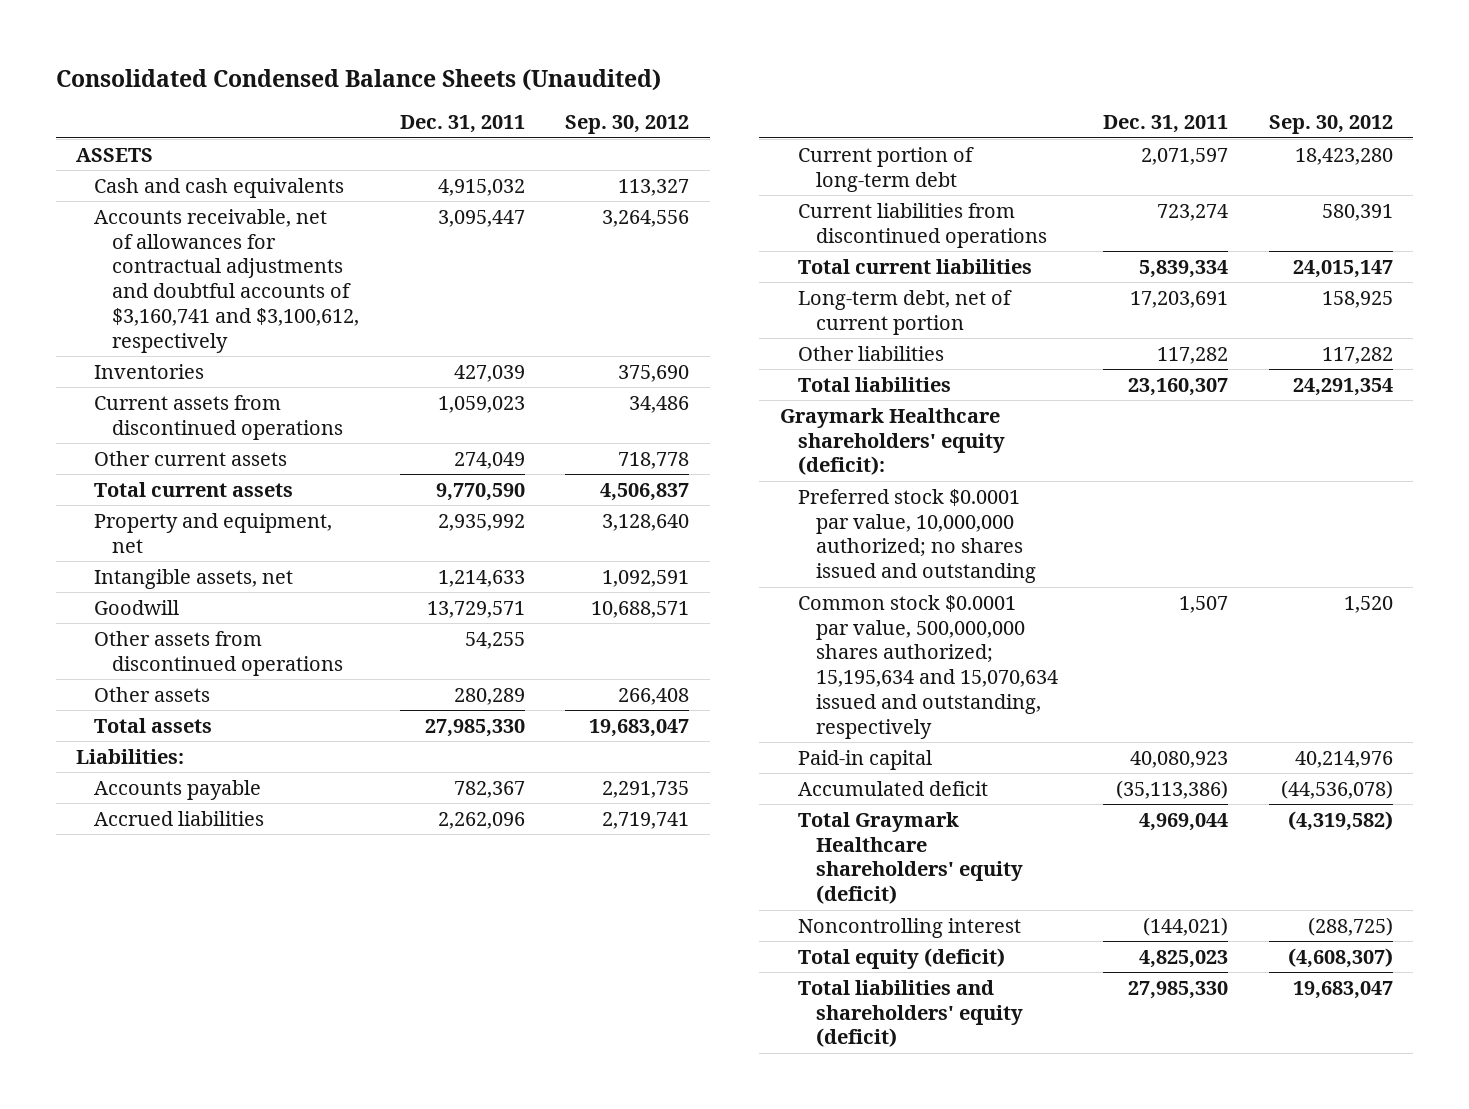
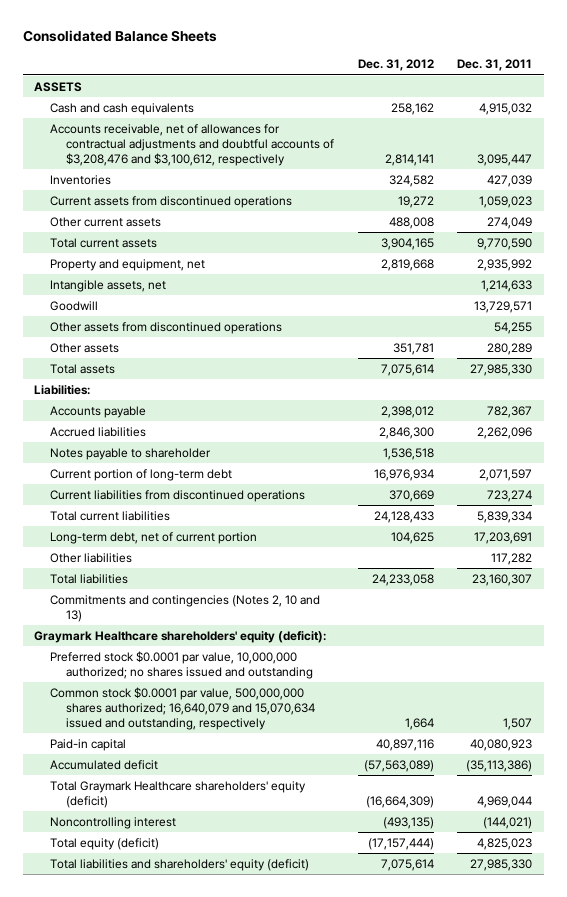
- Consolidated Condensed Balance Sheets (Unaudited)
+ Consolidated Balance Sheets
- | Dec. 31, 2011 | Sep. 30, 2012
+ | Dec. 31, 2012 | Dec. 31, 2011
- Accounts receivable, net of allowances for contractual adjustments and doubtful accounts of $3,160,741 and $3,100,612, respectively | 3,095,447 | 3,264,556
+ Accounts receivable, net of allowances for contractual adjustments and doubtful accounts of $3,208,476 and $3,100,612, respectively | 2,814,141 | 3,095,447
+ Notes payable to shareholder | 1,536,518 |
+ Commitments and contingencies (Notes 2, 10 and 13)
- Common stock $0.0001 par value, 500,000,000 shares authorized; 15,195,634 and 15,070,634 issued and outstanding, respectively | 1,507 | 1,520
+ Common stock $0.0001 par value, 500,000,000 shares authorized; 16,640,079 and 15,070,634 issued and outstanding, respectively | 1,664 | 1,507

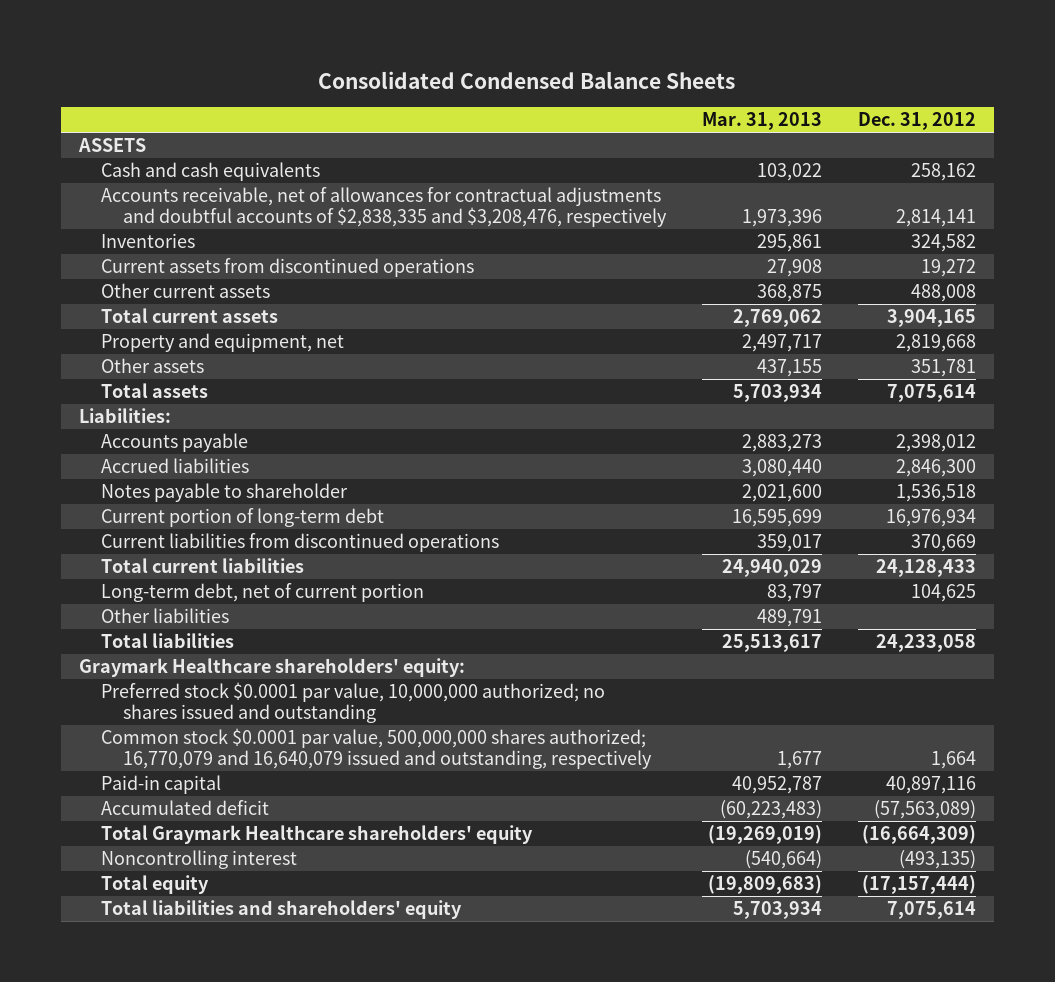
- Consolidated Balance Sheets
+ Consolidated Condensed Balance Sheets
- | Dec. 31, 2012 | Dec. 31, 2011
+ | Mar. 31, 2013 | Dec. 31, 2012
- Accounts receivable, net of allowances for contractual adjustments and doubtful accounts of $3,208,476 and $3,100,612, respectively | 2,814,141 | 3,095,447
+ Accounts receivable, net of allowances for contractual adjustments and doubtful accounts of $2,838,335 and $3,208,476, respectively | 1,973,396 | 2,814,141
- Intangible assets, net | | 1,214,633
- Goodwill | | 13,729,571
- Other assets from discontinued operations | | 54,255
- Commitments and contingencies (Notes 2, 10 and 13)
- Graymark Healthcare shareholders' equity (deficit):
+ Graymark Healthcare shareholders' equity:
- Common stock $0.0001 par value, 500,000,000 shares authorized; 16,640,079 and 15,070,634 issued and outstanding, respectively | 1,664 | 1,507
+ Common stock $0.0001 par value, 500,000,000 shares authorized; 16,770,079 and 16,640,079 issued and outstanding, respectively | 1,677 | 1,664
- Total Graymark Healthcare shareholders' equity (deficit) | (16,664,309) | 4,969,044
+ Total Graymark Healthcare shareholders' equity | (19,269,019) | (16,664,309)
- Total equity (deficit) | (17,157,444) | 4,825,023
- Total liabilities and shareholders' equity (deficit) | 7,075,614 | 27,985,330
+ Total equity | (19,809,683) | (17,157,444)
+ Total liabilities and shareholders' equity | 5,703,934 | 7,075,614

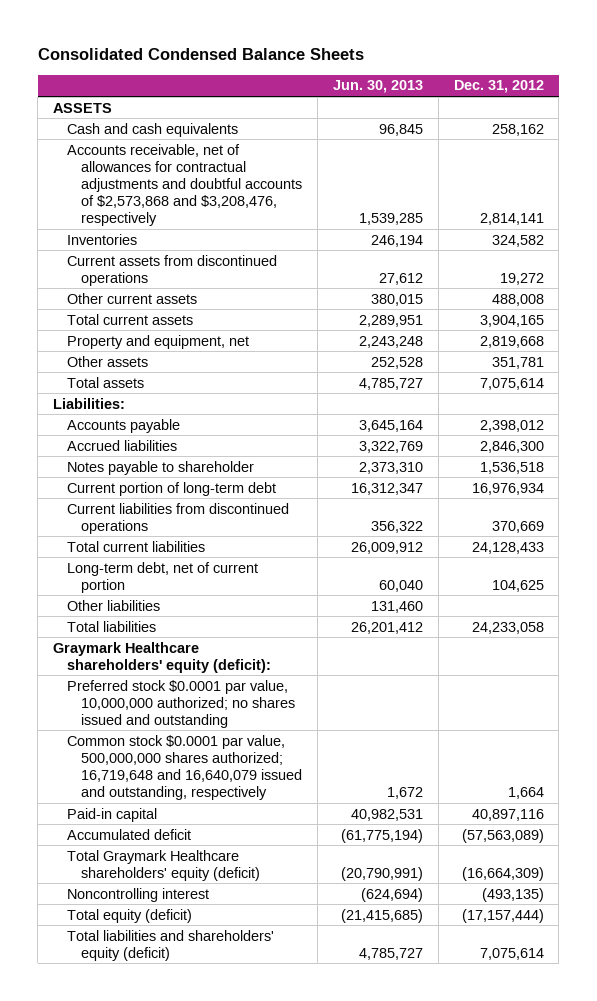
- | Mar. 31, 2013 | Dec. 31, 2012
+ | Jun. 30, 2013 | Dec. 31, 2012
- Accounts receivable, net of allowances for contractual adjustments and doubtful accounts of $2,838,335 and $3,208,476, respectively | 1,973,396 | 2,814,141
+ Accounts receivable, net of allowances for contractual adjustments and doubtful accounts of $2,573,868 and $3,208,476, respectively | 1,539,285 | 2,814,141
- Graymark Healthcare shareholders' equity:
+ Graymark Healthcare shareholders' equity (deficit):
- Common stock $0.0001 par value, 500,000,000 shares authorized; 16,770,079 and 16,640,079 issued and outstanding, respectively | 1,677 | 1,664
+ Common stock $0.0001 par value, 500,000,000 shares authorized; 16,719,648 and 16,640,079 issued and outstanding, respectively | 1,672 | 1,664
- Total Graymark Healthcare shareholders' equity | (19,269,019) | (16,664,309)
+ Total Graymark Healthcare shareholders' equity (deficit) | (20,790,991) | (16,664,309)
- Total equity | (19,809,683) | (17,157,444)
- Total liabilities and shareholders' equity | 5,703,934 | 7,075,614
+ Total equity (deficit) | (21,415,685) | (17,157,444)
+ Total liabilities and shareholders' equity (deficit) | 4,785,727 | 7,075,614

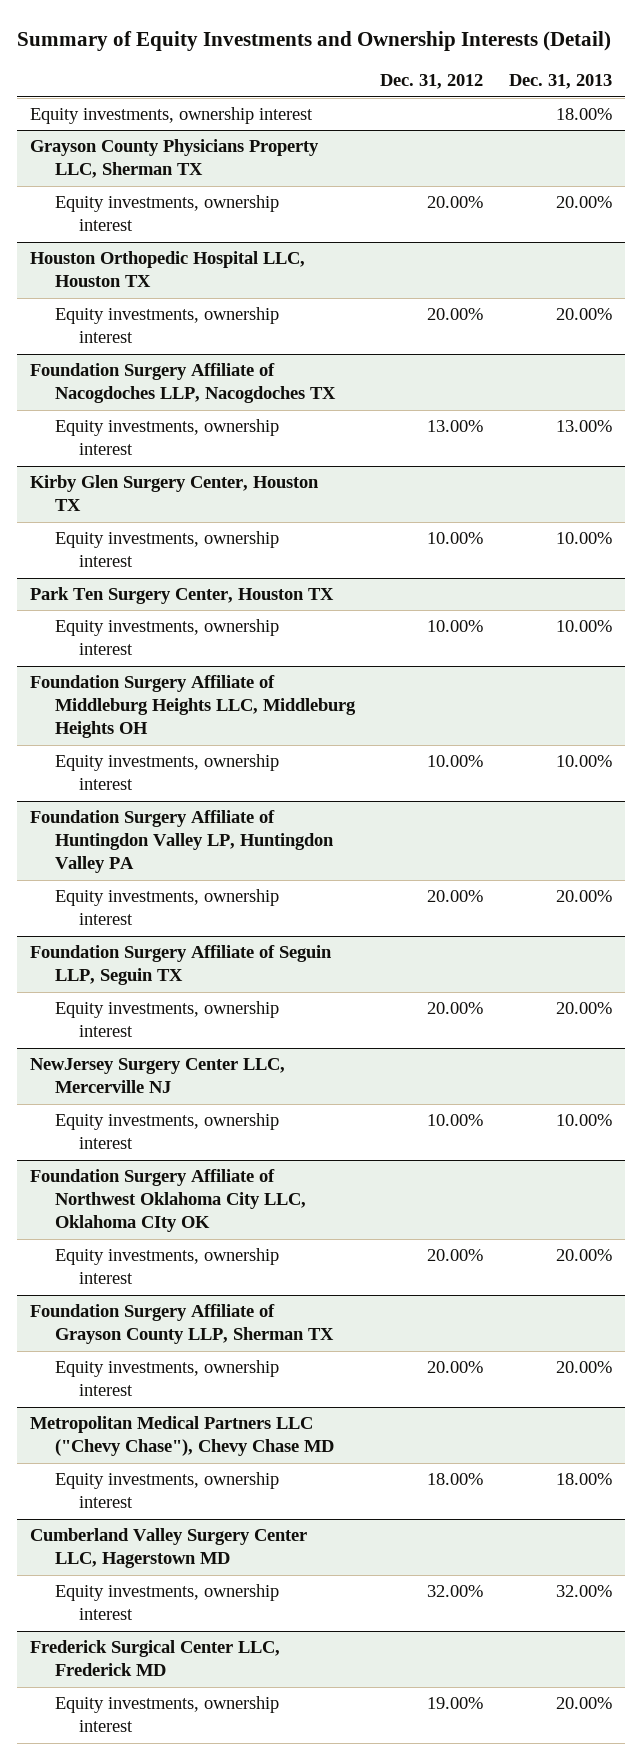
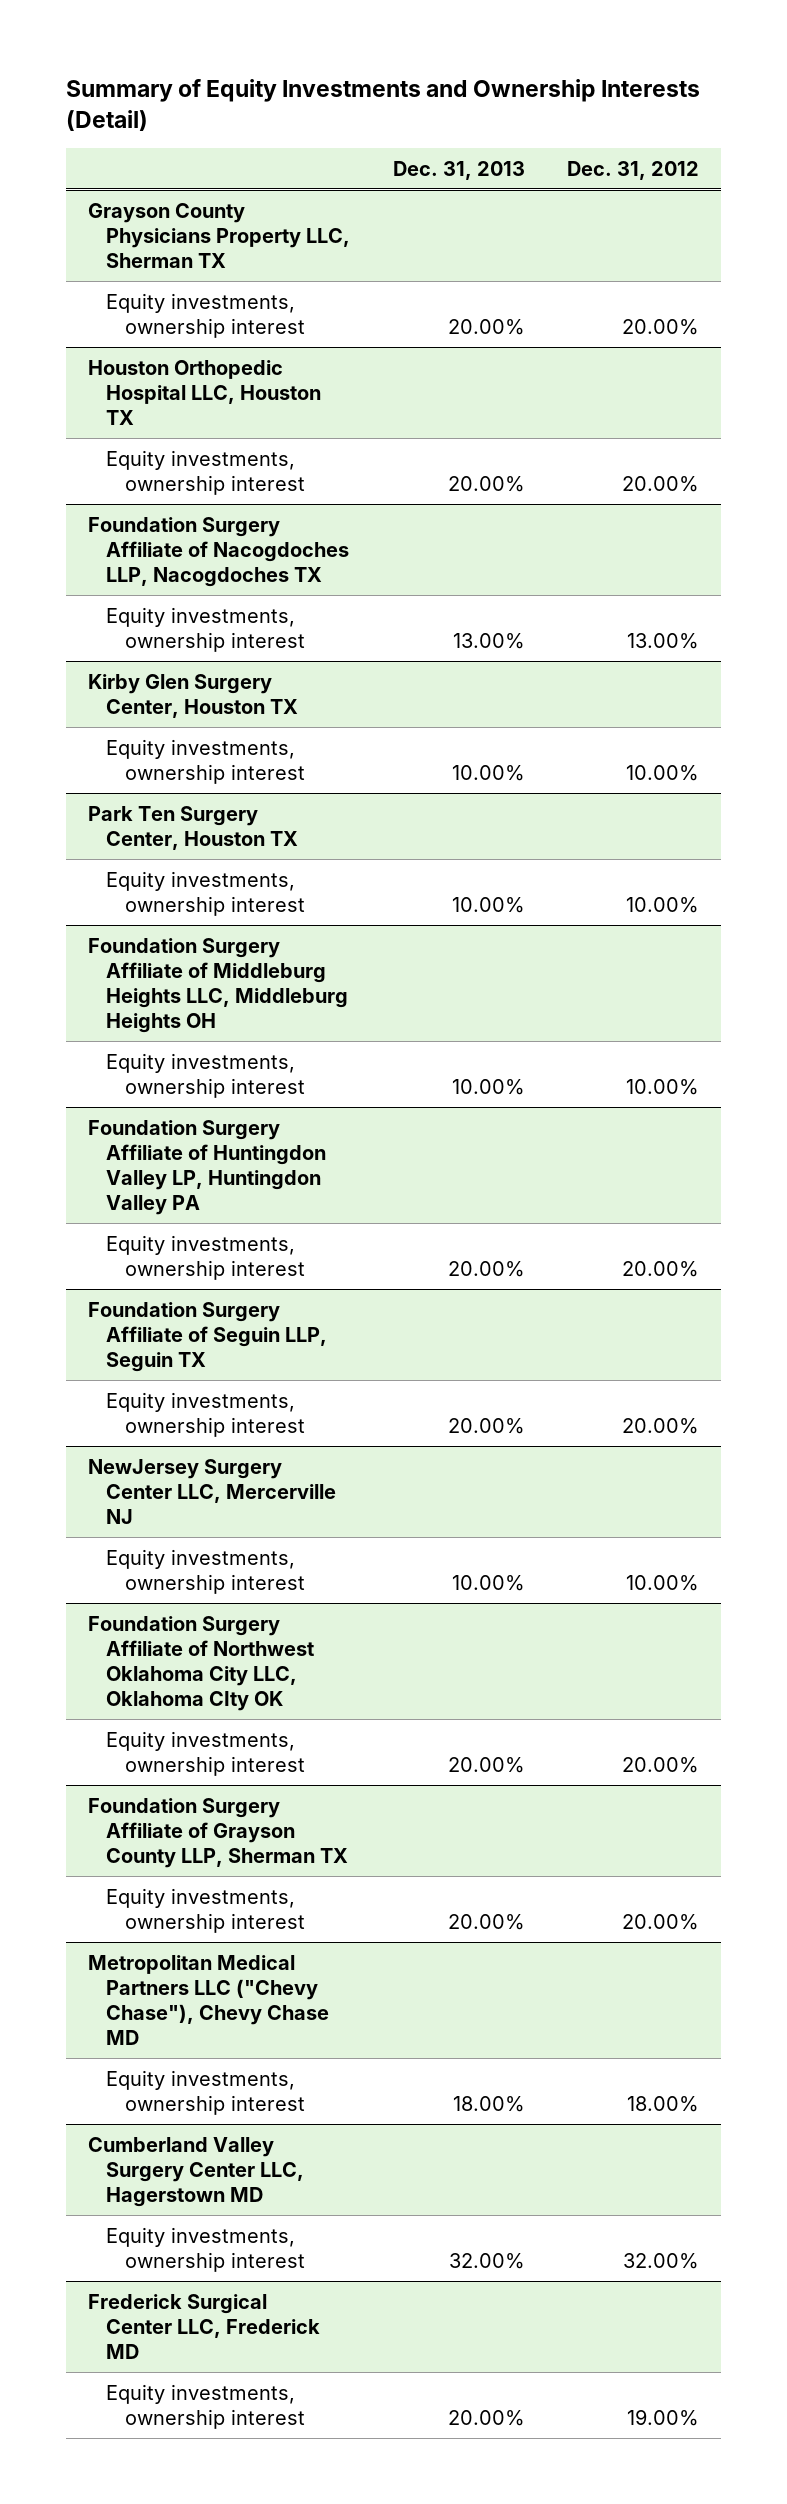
- | Dec. 31, 2012 | Dec. 31, 2013
+ | Dec. 31, 2013 | Dec. 31, 2012
- Equity investments, ownership interest | | 18.00%

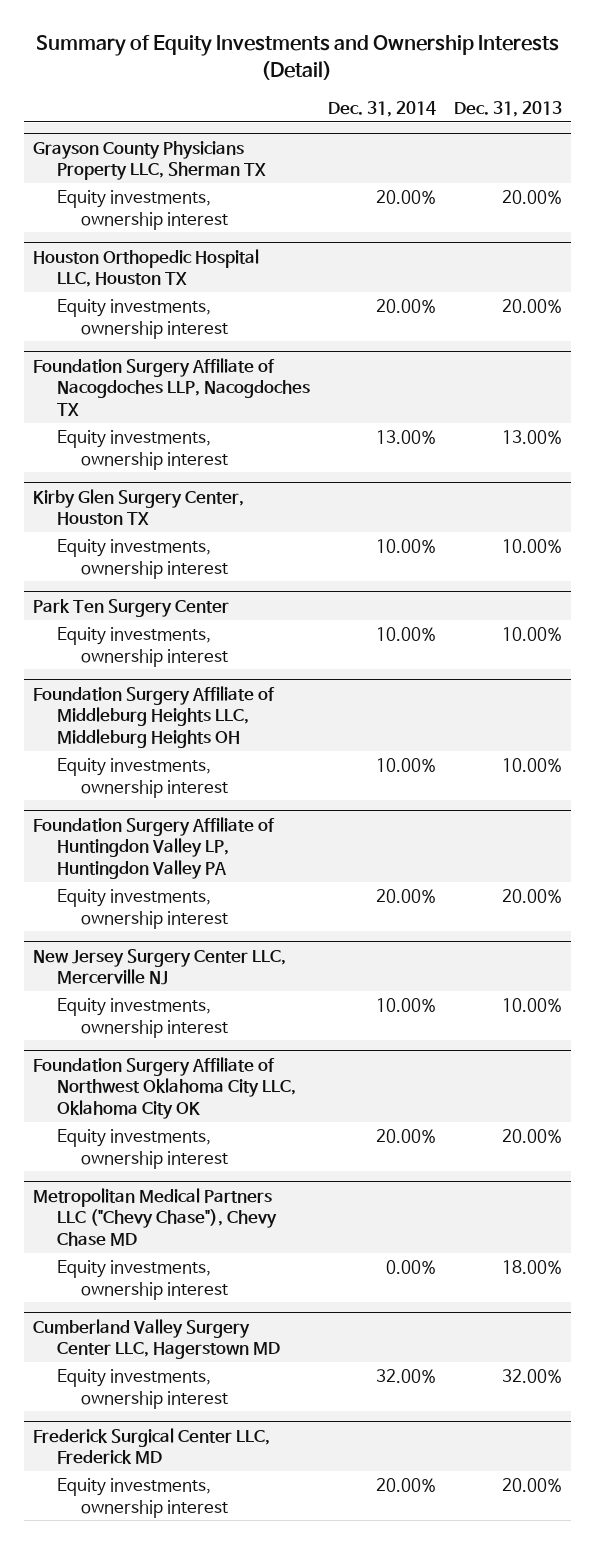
- | Dec. 31, 2013 | Dec. 31, 2012
+ | Dec. 31, 2014 | Dec. 31, 2013
- Park Ten Surgery Center, Houston TX
+ Park Ten Surgery Center
- Foundation Surgery Affiliate of Seguin LLP, Seguin TX
- Equity investments, ownership interest | 20.00% | 20.00%
- NewJersey Surgery Center LLC, Mercerville NJ
+ New Jersey Surgery Center LLC, Mercerville NJ
- Foundation Surgery Affiliate of Northwest Oklahoma City LLC, Oklahoma CIty OK
- Equity investments, ownership interest | 20.00% | 20.00%
- Foundation Surgery Affiliate of Grayson County LLP, Sherman TX
+ Foundation Surgery Affiliate of Northwest Oklahoma City LLC, Oklahoma City OK

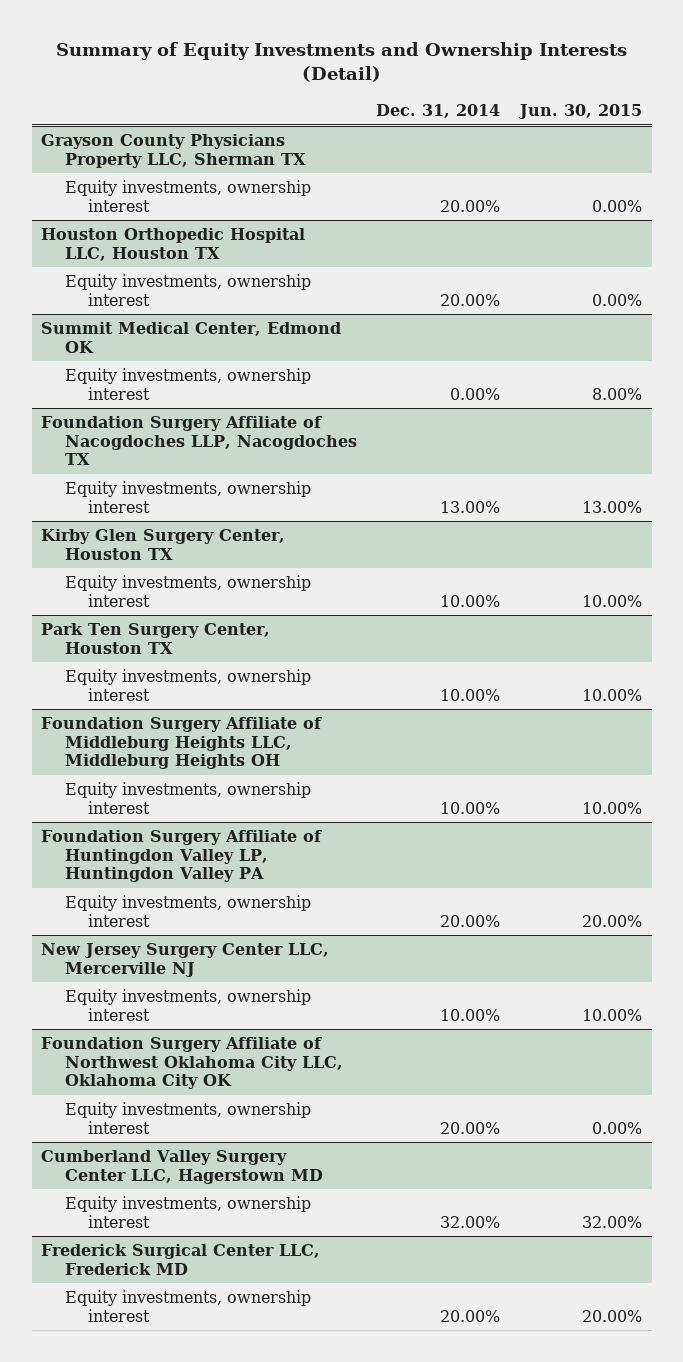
- | Dec. 31, 2014 | Dec. 31, 2013
+ | Dec. 31, 2014 | Jun. 30, 2015
+ Summit Medical Center, Edmond OK
+ Equity investments, ownership interest | 0.00% | 8.00%
- Park Ten Surgery Center
+ Park Ten Surgery Center, Houston TX
- Metropolitan Medical Partners LLC ("Chevy Chase"), Chevy Chase MD
- Equity investments, ownership interest | 0.00% | 18.00%

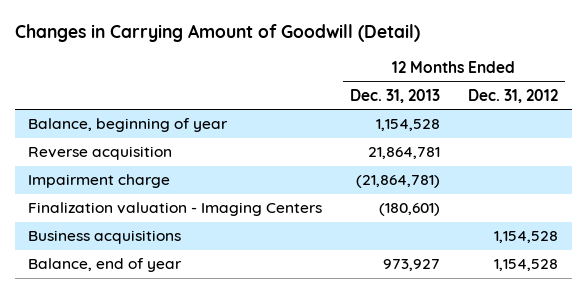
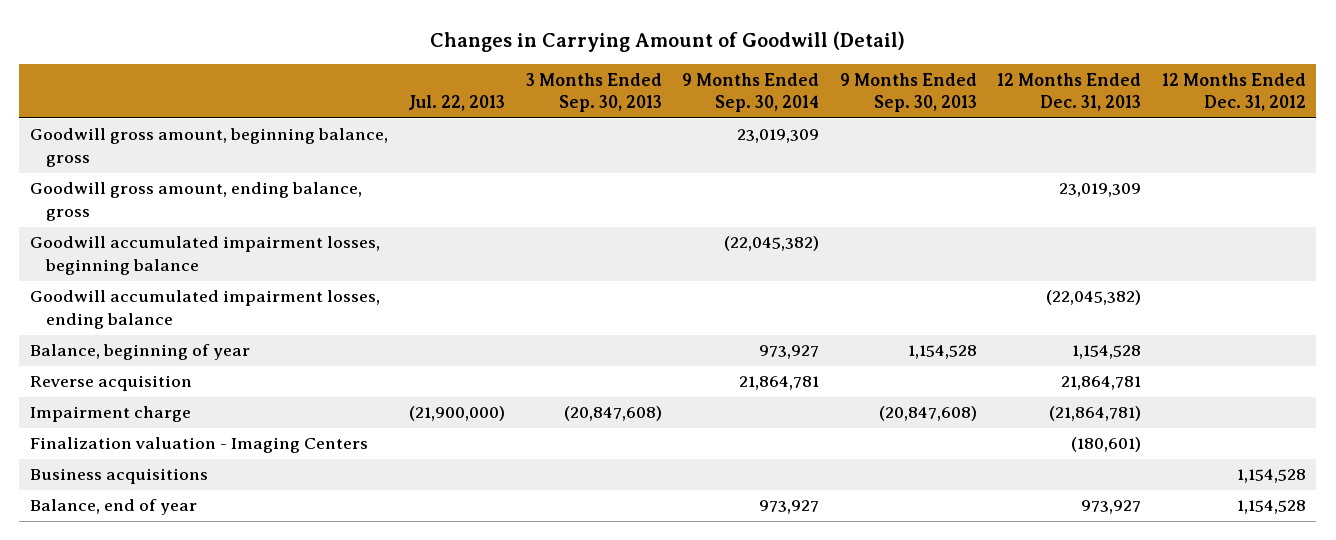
- | 12 Months Ended Dec. 31, 2013 | 12 Months Ended Dec. 31, 2012
+ | Jul. 22, 2013 | 3 Months Ended Sep. 30, 2013 | 9 Months Ended Sep. 30, 2014 | 9 Months Ended Sep. 30, 2013 | 12 Months Ended Dec. 31, 2013 | 12 Months Ended Dec. 31, 2012
+ Goodwill gross amount, beginning balance, gross | | | 23,019,309 | | |
+ Goodwill gross amount, ending balance, gross | | | | | 23,019,309 |
+ Goodwill accumulated impairment losses, beginning balance | | | (22,045,382) | | |
+ Goodwill accumulated impairment losses, ending balance | | | | | (22,045,382) |

